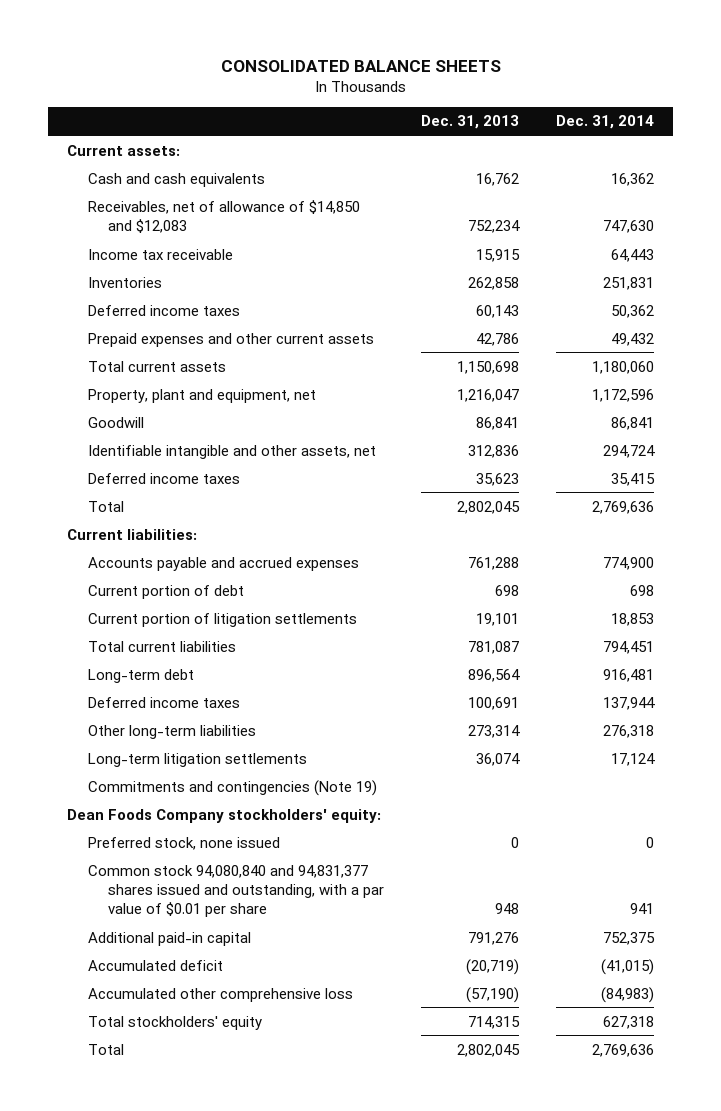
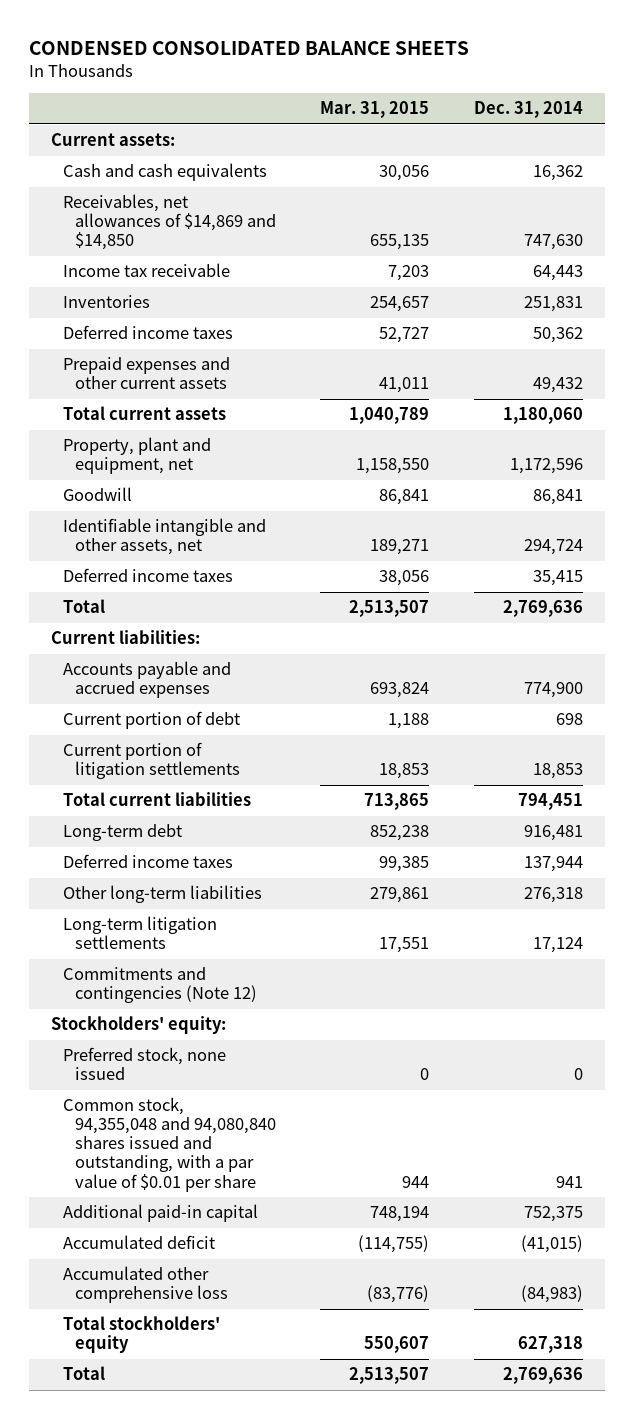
- CONSOLIDATED BALANCE SHEETS
+ CONDENSED CONSOLIDATED BALANCE SHEETS
- | Dec. 31, 2013 | Dec. 31, 2014
+ | Mar. 31, 2015 | Dec. 31, 2014
- Receivables, net of allowance of $14,850 and $12,083 | 752,234 | 747,630
+ Receivables, net allowances of $14,869 and $14,850 | 655,135 | 747,630
- Commitments and contingencies (Note 19)
- Dean Foods Company stockholders' equity:
+ Commitments and contingencies (Note 12)
+ Stockholders' equity:
- Common stock 94,080,840 and 94,831,377 shares issued and outstanding, with a par value of $0.01 per share | 948 | 941
+ Common stock, 94,355,048 and 94,080,840 shares issued and outstanding, with a par value of $0.01 per share | 944 | 941

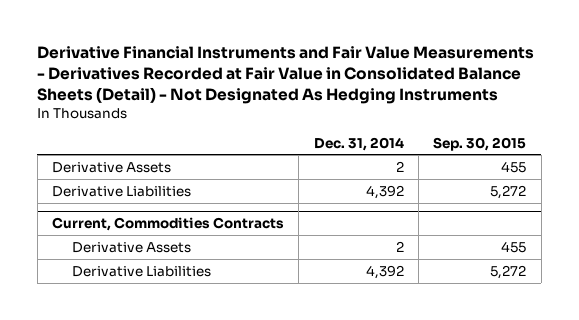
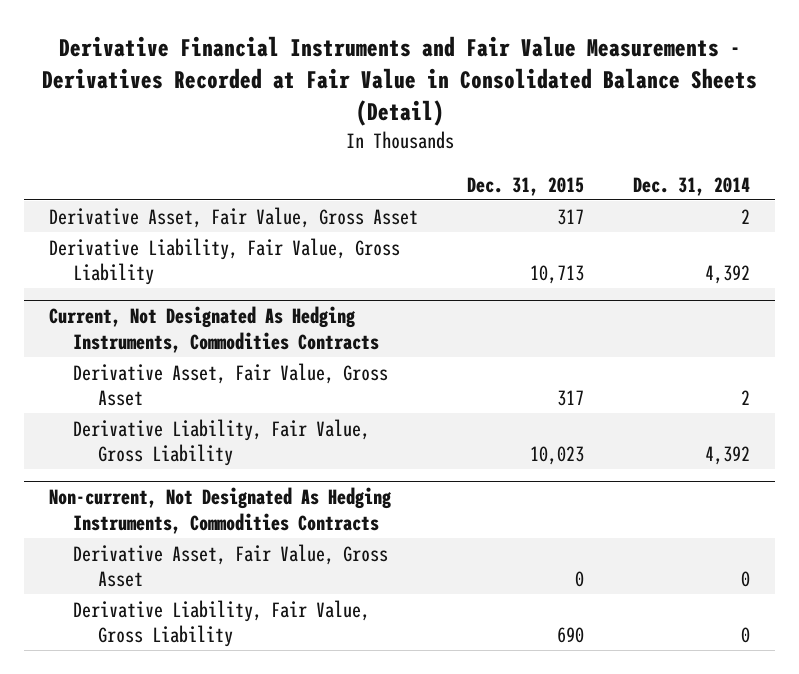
- Derivative Financial Instruments and Fair Value Measurements - Derivatives Recorded at Fair Value in Consolidated Balance Sheets (Detail) - Not Designated As Hedging Instruments
+ Derivative Financial Instruments and Fair Value Measurements - Derivatives Recorded at Fair Value in Consolidated Balance Sheets (Detail)
- | Dec. 31, 2014 | Sep. 30, 2015
+ | Dec. 31, 2015 | Dec. 31, 2014
- Derivative Assets | 2 | 455
- Derivative Liabilities | 4,392 | 5,272
- Current, Commodities Contracts
- Derivative Assets | 2 | 455
- Derivative Liabilities | 4,392 | 5,272
+ Derivative Asset, Fair Value, Gross Asset | 317 | 2
+ Derivative Liability, Fair Value, Gross Liability | 10,713 | 4,392
+ Current, Not Designated As Hedging Instruments, Commodities Contracts
+ Derivative Asset, Fair Value, Gross Asset | 317 | 2
+ Derivative Liability, Fair Value, Gross Liability | 10,023 | 4,392
+ Non-current, Not Designated As Hedging Instruments, Commodities Contracts
+ Derivative Asset, Fair Value, Gross Asset | 0 | 0
+ Derivative Liability, Fair Value, Gross Liability | 690 | 0

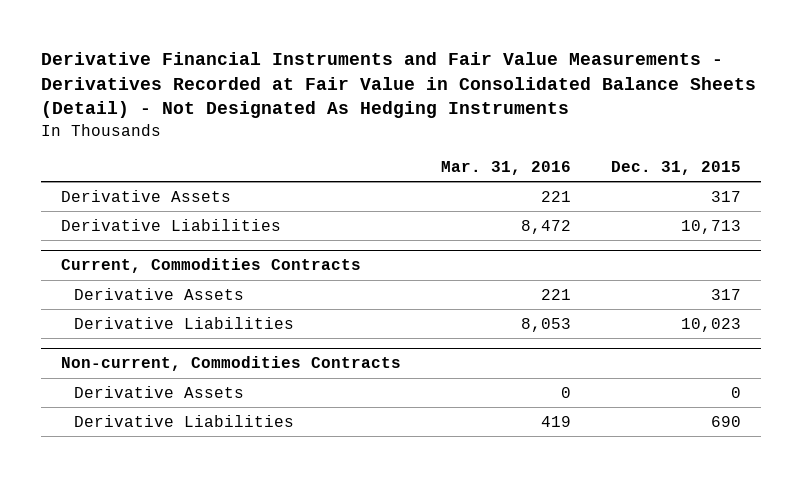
- Derivative Financial Instruments and Fair Value Measurements - Derivatives Recorded at Fair Value in Consolidated Balance Sheets (Detail)
+ Derivative Financial Instruments and Fair Value Measurements - Derivatives Recorded at Fair Value in Consolidated Balance Sheets (Detail) - Not Designated As Hedging Instruments
- | Dec. 31, 2015 | Dec. 31, 2014
+ | Mar. 31, 2016 | Dec. 31, 2015
- Derivative Asset, Fair Value, Gross Asset | 317 | 2
- Derivative Liability, Fair Value, Gross Liability | 10,713 | 4,392
- Current, Not Designated As Hedging Instruments, Commodities Contracts
- Derivative Asset, Fair Value, Gross Asset | 317 | 2
- Derivative Liability, Fair Value, Gross Liability | 10,023 | 4,392
- Non-current, Not Designated As Hedging Instruments, Commodities Contracts
- Derivative Asset, Fair Value, Gross Asset | 0 | 0
- Derivative Liability, Fair Value, Gross Liability | 690 | 0
+ Derivative Assets | 221 | 317
+ Derivative Liabilities | 8,472 | 10,713
+ Current, Commodities Contracts
+ Derivative Assets | 221 | 317
+ Derivative Liabilities | 8,053 | 10,023
+ Non-current, Commodities Contracts
+ Derivative Assets | 0 | 0
+ Derivative Liabilities | 419 | 690

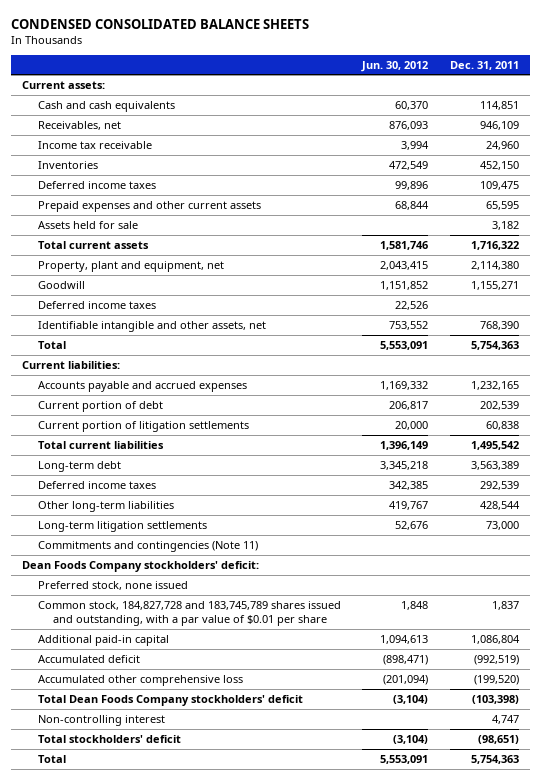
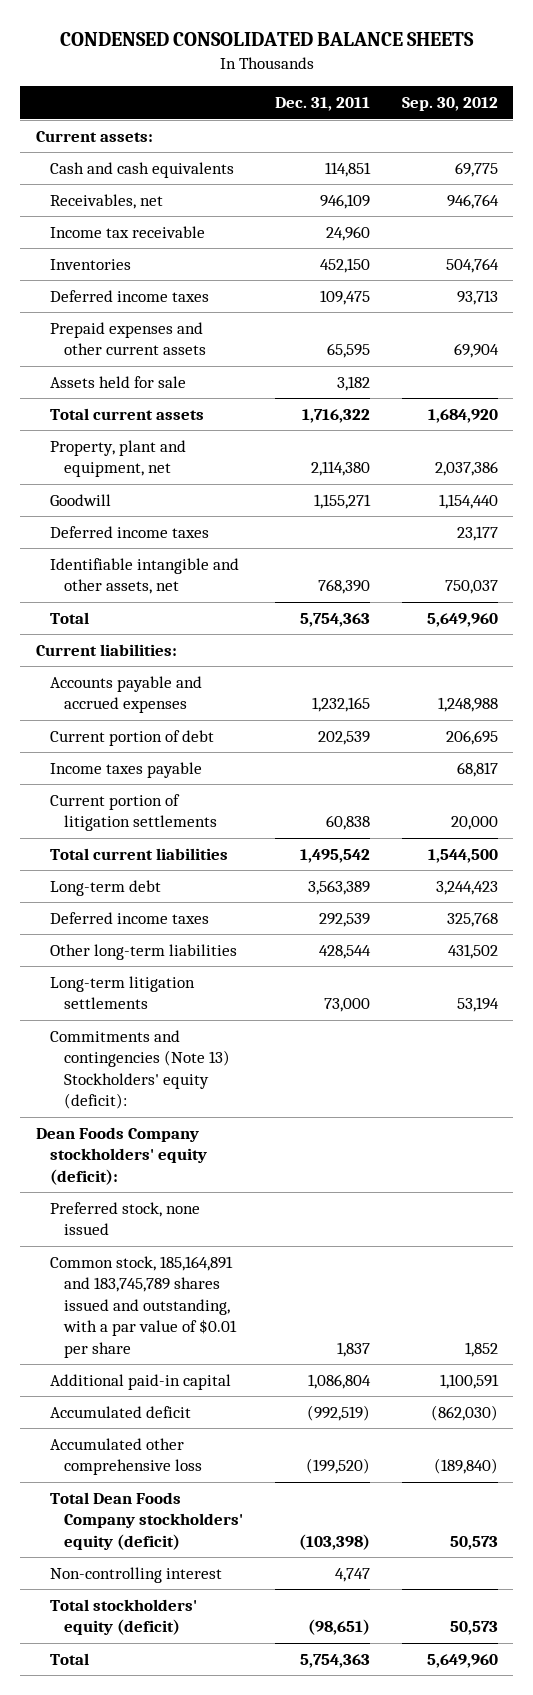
- | Jun. 30, 2012 | Dec. 31, 2011
+ | Dec. 31, 2011 | Sep. 30, 2012
+ Income taxes payable | | 68,817
- Commitments and contingencies (Note 11)
- Dean Foods Company stockholders' deficit:
+ Commitments and contingencies (Note 13) Stockholders' equity (deficit):
+ Dean Foods Company stockholders' equity (deficit):
- Common stock, 184,827,728 and 183,745,789 shares issued and outstanding, with a par value of $0.01 per share | 1,848 | 1,837
+ Common stock, 185,164,891 and 183,745,789 shares issued and outstanding, with a par value of $0.01 per share | 1,837 | 1,852
- Total Dean Foods Company stockholders' deficit | (3,104) | (103,398)
+ Total Dean Foods Company stockholders' equity (deficit) | (103,398) | 50,573
- Total stockholders' deficit | (3,104) | (98,651)
+ Total stockholders' equity (deficit) | (98,651) | 50,573

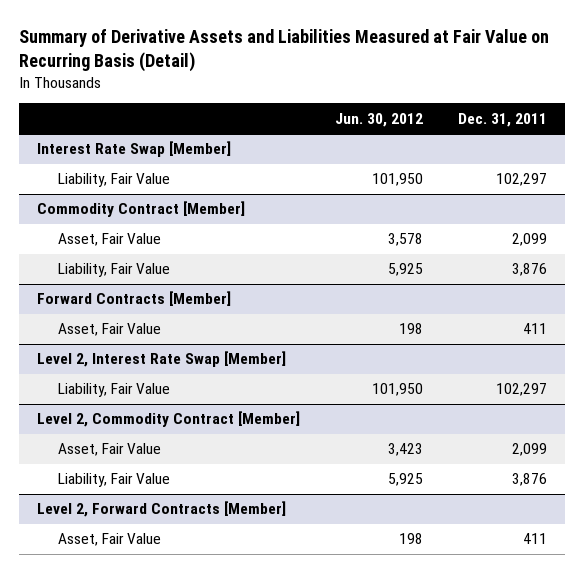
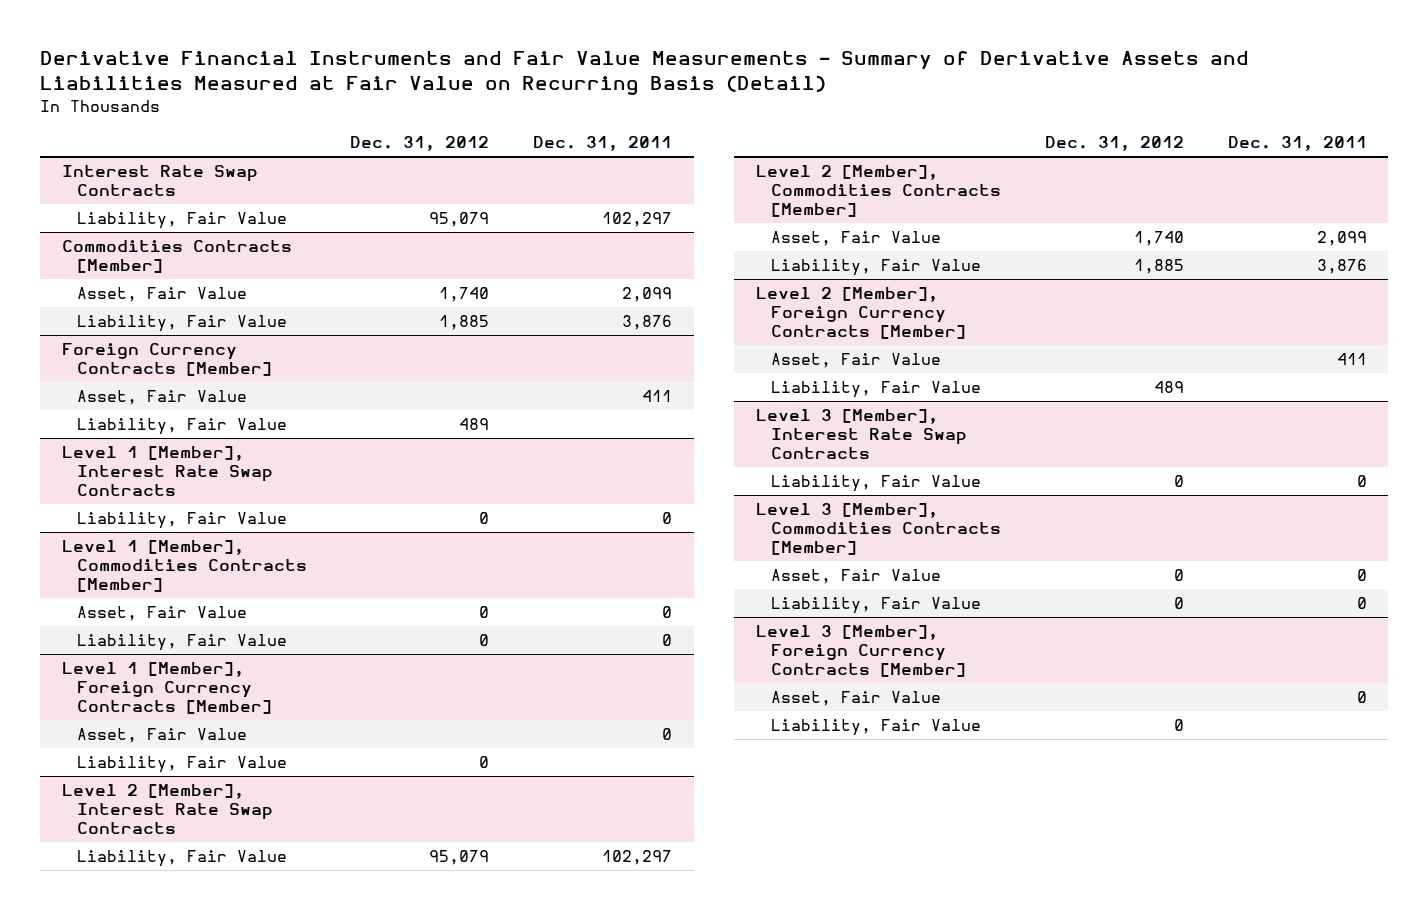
- Summary of Derivative Assets and Liabilities Measured at Fair Value on Recurring Basis (Detail)
+ Derivative Financial Instruments and Fair Value Measurements - Summary of Derivative Assets and Liabilities Measured at Fair Value on Recurring Basis (Detail)
- | Jun. 30, 2012 | Dec. 31, 2011
+ | Dec. 31, 2012 | Dec. 31, 2011
- Interest Rate Swap [Member]
+ Interest Rate Swap Contracts
- Commodity Contract [Member]
+ Commodities Contracts [Member]
- Forward Contracts [Member]
+ Foreign Currency Contracts [Member]
- Level 2, Interest Rate Swap [Member]
+ Liability, Fair Value | 489 |
+ Level 1 [Member], Interest Rate Swap Contracts
+ Liability, Fair Value | 0 | 0
+ Level 1 [Member], Commodities Contracts [Member]
+ Asset, Fair Value | 0 | 0
+ Liability, Fair Value | 0 | 0
+ Level 1 [Member], Foreign Currency Contracts [Member]
+ Asset, Fair Value | | 0
+ Liability, Fair Value | 0 |
+ Level 2 [Member], Interest Rate Swap Contracts
- Level 2, Commodity Contract [Member]
+ Level 2 [Member], Commodities Contracts [Member]
- Level 2, Forward Contracts [Member]
+ Level 2 [Member], Foreign Currency Contracts [Member]
+ Liability, Fair Value | 489 |
+ Level 3 [Member], Interest Rate Swap Contracts
+ Liability, Fair Value | 0 | 0
+ Level 3 [Member], Commodities Contracts [Member]
+ Asset, Fair Value | 0 | 0
+ Liability, Fair Value | 0 | 0
+ Level 3 [Member], Foreign Currency Contracts [Member]
+ Asset, Fair Value | | 0
+ Liability, Fair Value | 0 |

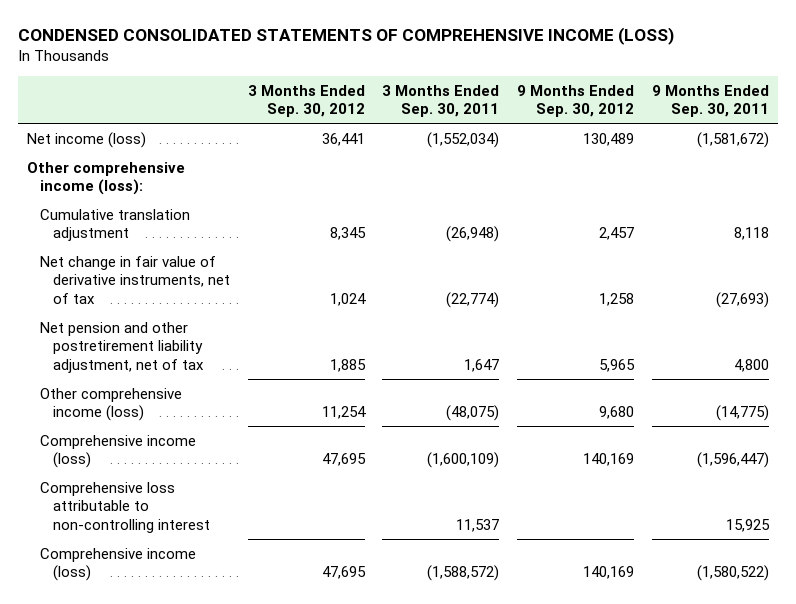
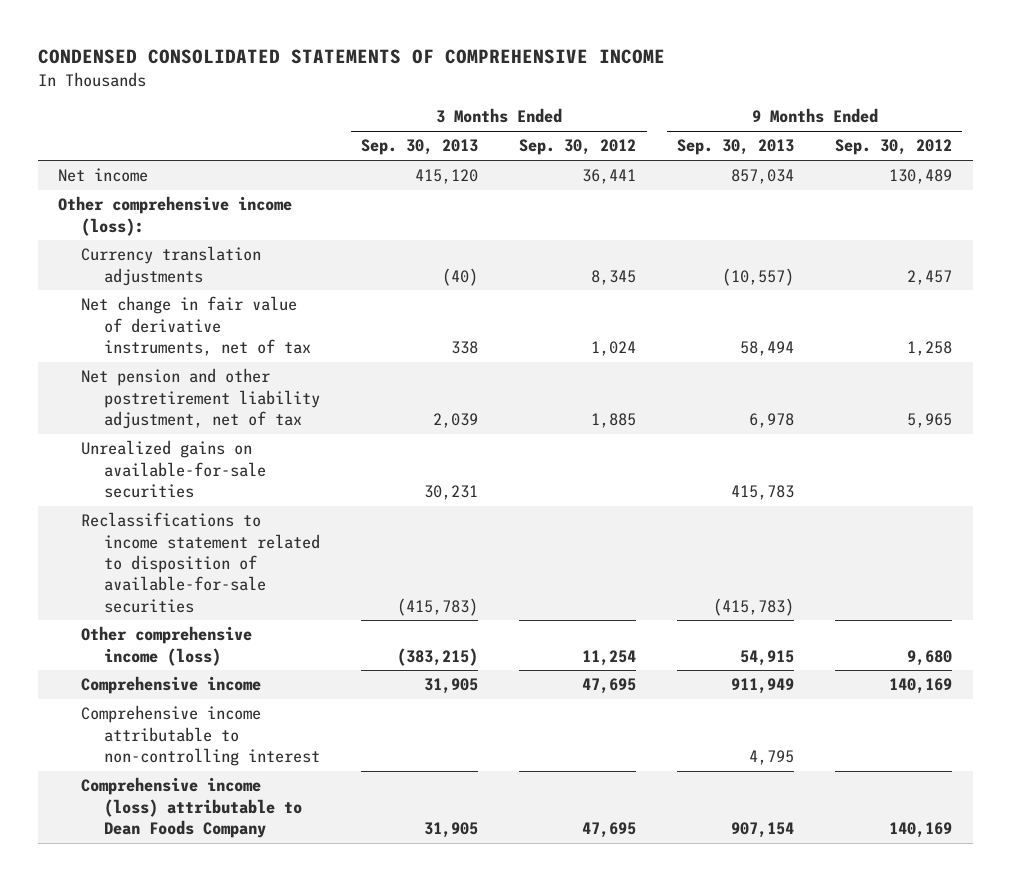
- CONDENSED CONSOLIDATED STATEMENTS OF COMPREHENSIVE INCOME (LOSS)
+ CONDENSED CONSOLIDATED STATEMENTS OF COMPREHENSIVE INCOME
- | 3 Months Ended Sep. 30, 2012 | 3 Months Ended Sep. 30, 2011 | 9 Months Ended Sep. 30, 2012 | 9 Months Ended Sep. 30, 2011
+ | 3 Months Ended Sep. 30, 2013 | 3 Months Ended Sep. 30, 2012 | 9 Months Ended Sep. 30, 2013 | 9 Months Ended Sep. 30, 2012
- Net income (loss) | 36,441 | (1,552,034) | 130,489 | (1,581,672)
+ Net income | 415,120 | 36,441 | 857,034 | 130,489
- Cumulative translation adjustment | 8,345 | (26,948) | 2,457 | 8,118
+ Currency translation adjustments | (40) | 8,345 | (10,557) | 2,457
+ Unrealized gains on available-for-sale securities | 30,231 | | 415,783 |
+ Reclassifications to income statement related to disposition of available-for-sale securities | (415,783) | | (415,783) |
- Comprehensive income (loss) | 47,695 | (1,600,109) | 140,169 | (1,596,447)
- Comprehensive loss attributable to non-controlling interest | | 11,537 | | 15,925
- Comprehensive income (loss) | 47,695 | (1,588,572) | 140,169 | (1,580,522)
+ Comprehensive income | 31,905 | 47,695 | 911,949 | 140,169
+ Comprehensive income attributable to non-controlling interest | | | 4,795 |
+ Comprehensive income (loss) attributable to Dean Foods Company | 31,905 | 47,695 | 907,154 | 140,169

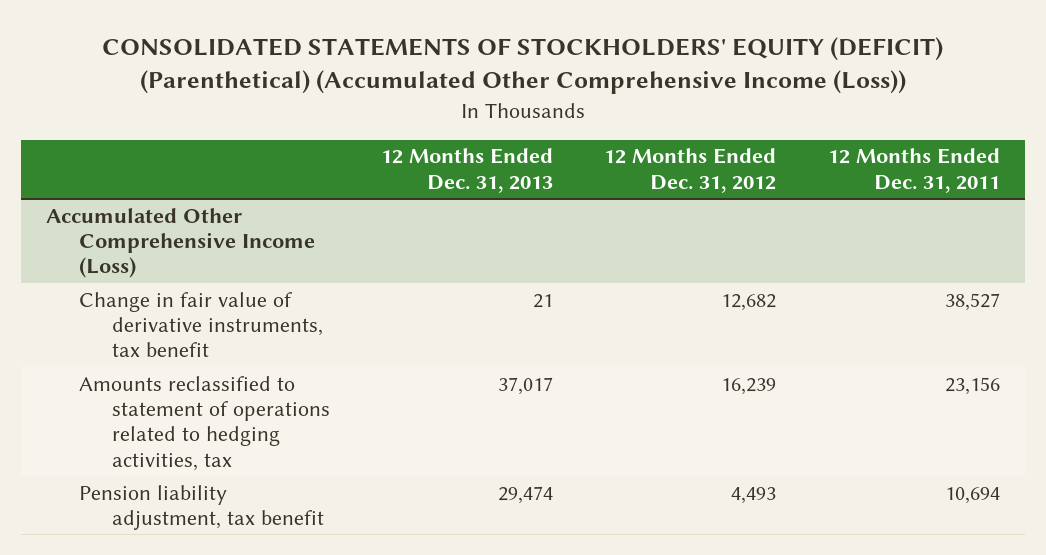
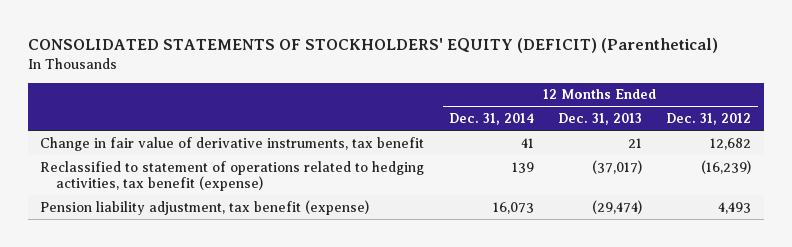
- CONSOLIDATED STATEMENTS OF STOCKHOLDERS' EQUITY (DEFICIT) (Parenthetical) (Accumulated Other Comprehensive Income (Loss))
+ CONSOLIDATED STATEMENTS OF STOCKHOLDERS' EQUITY (DEFICIT) (Parenthetical)
- | 12 Months Ended Dec. 31, 2013 | 12 Months Ended Dec. 31, 2012 | 12 Months Ended Dec. 31, 2011
+ | 12 Months Ended Dec. 31, 2014 | 12 Months Ended Dec. 31, 2013 | 12 Months Ended Dec. 31, 2012
- Accumulated Other Comprehensive Income (Loss)
- Amounts reclassified to statement of operations related to hedging activities, tax | 37,017 | 16,239 | 23,156
- Pension liability adjustment, tax benefit | 29,474 | 4,493 | 10,694
+ Reclassified to statement of operations related to hedging activities, tax benefit (expense) | 139 | (37,017) | (16,239)
+ Pension liability adjustment, tax benefit (expense) | 16,073 | (29,474) | 4,493

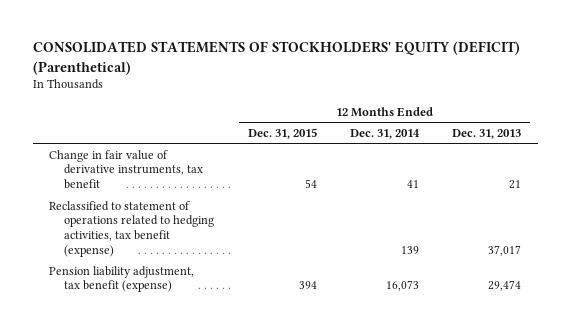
- | 12 Months Ended Dec. 31, 2014 | 12 Months Ended Dec. 31, 2013 | 12 Months Ended Dec. 31, 2012
+ | 12 Months Ended Dec. 31, 2015 | 12 Months Ended Dec. 31, 2014 | 12 Months Ended Dec. 31, 2013
- Reclassified to statement of operations related to hedging activities, tax benefit (expense) | 139 | (37,017) | (16,239)
- Pension liability adjustment, tax benefit (expense) | 16,073 | (29,474) | 4,493
+ Reclassified to statement of operations related to hedging activities, tax benefit (expense) | | 139 | 37,017
+ Pension liability adjustment, tax benefit (expense) | 394 | 16,073 | 29,474

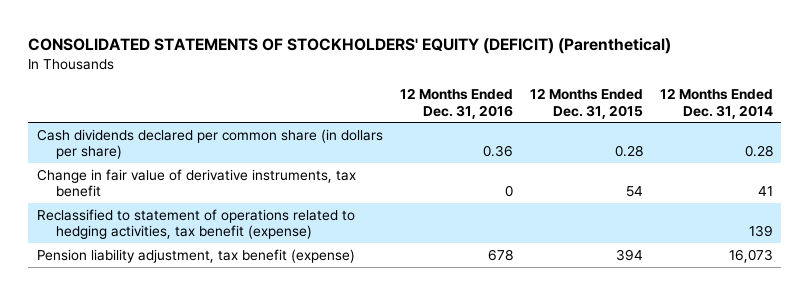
- | 12 Months Ended Dec. 31, 2015 | 12 Months Ended Dec. 31, 2014 | 12 Months Ended Dec. 31, 2013
+ | 12 Months Ended Dec. 31, 2016 | 12 Months Ended Dec. 31, 2015 | 12 Months Ended Dec. 31, 2014
+ Cash dividends declared per common share (in dollars per share) | 0.36 | 0.28 | 0.28

